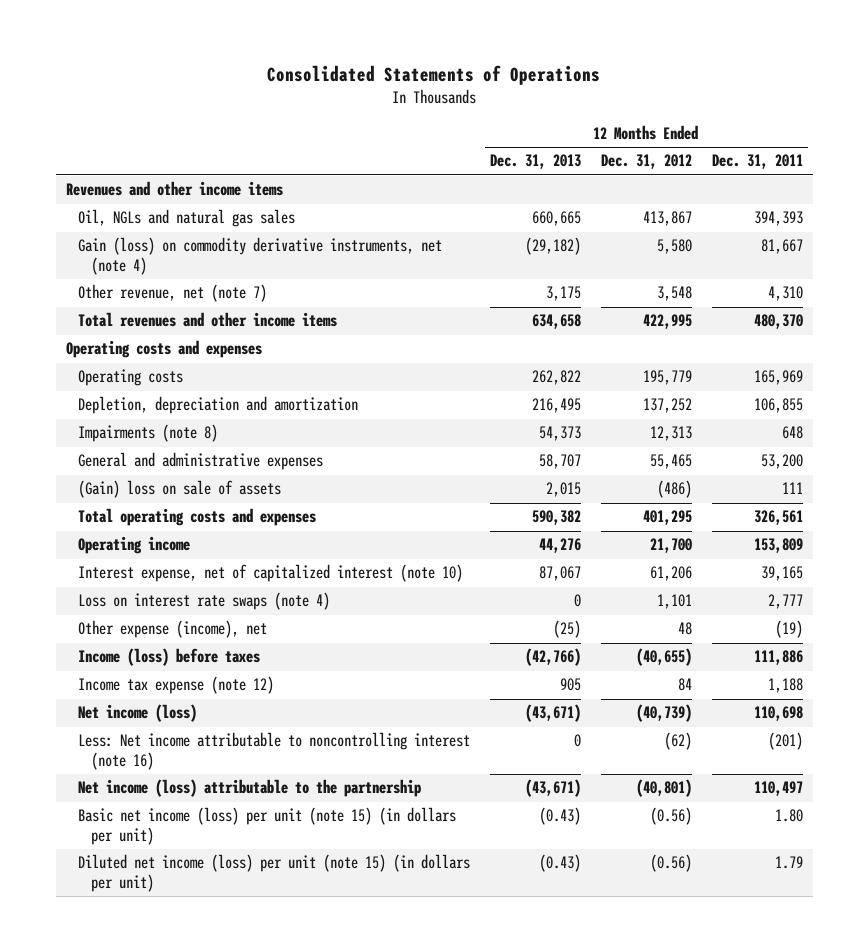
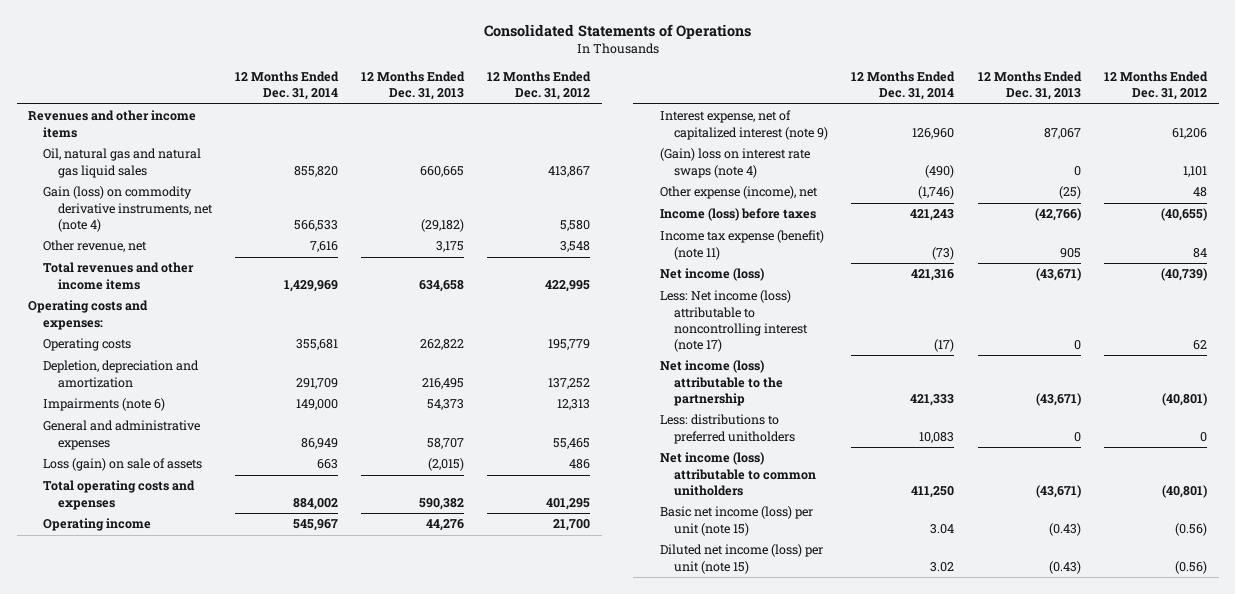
- | 12 Months Ended Dec. 31, 2013 | 12 Months Ended Dec. 31, 2012 | 12 Months Ended Dec. 31, 2011
+ | 12 Months Ended Dec. 31, 2014 | 12 Months Ended Dec. 31, 2013 | 12 Months Ended Dec. 31, 2012
- Oil, NGLs and natural gas sales | 660,665 | 413,867 | 394,393
+ Oil, natural gas and natural gas liquid sales | 855,820 | 660,665 | 413,867
- Other revenue, net (note 7) | 3,175 | 3,548 | 4,310
+ Other revenue, net | 7,616 | 3,175 | 3,548
- Operating costs and expenses
+ Operating costs and expenses:
- Impairments (note 8) | 54,373 | 12,313 | 648
+ Impairments (note 6) | 149,000 | 54,373 | 12,313
- (Gain) loss on sale of assets | 2,015 | (486) | 111
+ Loss (gain) on sale of assets | 663 | (2,015) | 486
- Interest expense, net of capitalized interest (note 10) | 87,067 | 61,206 | 39,165
- Loss on interest rate swaps (note 4) | 0 | 1,101 | 2,777
+ Interest expense, net of capitalized interest (note 9) | 126,960 | 87,067 | 61,206
+ (Gain) loss on interest rate swaps (note 4) | (490) | 0 | 1,101
- Income tax expense (note 12) | 905 | 84 | 1,188
+ Income tax expense (benefit) (note 11) | (73) | 905 | 84
- Less: Net income attributable to noncontrolling interest (note 16) | 0 | (62) | (201)
+ Less: Net income (loss) attributable to noncontrolling interest (note 17) | (17) | 0 | 62
- Basic net income (loss) per unit (note 15) (in dollars per unit) | (0.43) | (0.56) | 1.80
- Diluted net income (loss) per unit (note 15) (in dollars per unit) | (0.43) | (0.56) | 1.79
+ Less: distributions to preferred unitholders | 10,083 | 0 | 0
+ Net income (loss) attributable to common unitholders | 411,250 | (43,671) | (40,801)
+ Basic net income (loss) per unit (note 15) | 3.04 | (0.43) | (0.56)
+ Diluted net income (loss) per unit (note 15) | 3.02 | (0.43) | (0.56)

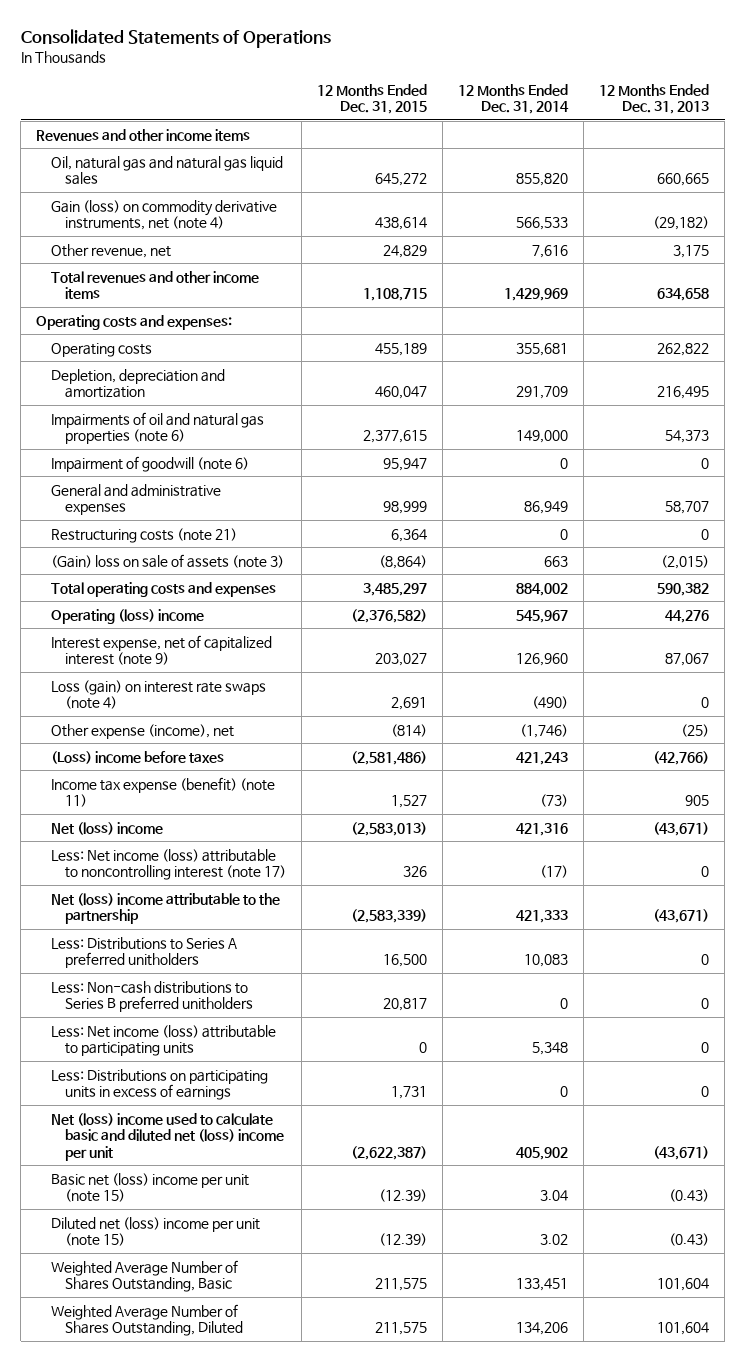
- | 12 Months Ended Dec. 31, 2014 | 12 Months Ended Dec. 31, 2013 | 12 Months Ended Dec. 31, 2012
+ | 12 Months Ended Dec. 31, 2015 | 12 Months Ended Dec. 31, 2014 | 12 Months Ended Dec. 31, 2013
- Impairments (note 6) | 149,000 | 54,373 | 12,313
+ Impairments of oil and natural gas properties (note 6) | 2,377,615 | 149,000 | 54,373
+ Impairment of goodwill (note 6) | 95,947 | 0 | 0
- Loss (gain) on sale of assets | 663 | (2,015) | 486
+ Restructuring costs (note 21) | 6,364 | 0 | 0
+ (Gain) loss on sale of assets (note 3) | (8,864) | 663 | (2,015)
- Operating income | 545,967 | 44,276 | 21,700
+ Operating (loss) income | (2,376,582) | 545,967 | 44,276
- (Gain) loss on interest rate swaps (note 4) | (490) | 0 | 1,101
+ Loss (gain) on interest rate swaps (note 4) | 2,691 | (490) | 0
- Income (loss) before taxes | 421,243 | (42,766) | (40,655)
+ (Loss) income before taxes | (2,581,486) | 421,243 | (42,766)
- Net income (loss) | 421,316 | (43,671) | (40,739)
+ Net (loss) income | (2,583,013) | 421,316 | (43,671)
- Net income (loss) attributable to the partnership | 421,333 | (43,671) | (40,801)
- Less: distributions to preferred unitholders | 10,083 | 0 | 0
- Net income (loss) attributable to common unitholders | 411,250 | (43,671) | (40,801)
- Basic net income (loss) per unit (note 15) | 3.04 | (0.43) | (0.56)
- Diluted net income (loss) per unit (note 15) | 3.02 | (0.43) | (0.56)
+ Net (loss) income attributable to the partnership | (2,583,339) | 421,333 | (43,671)
+ Less: Distributions to Series A preferred unitholders | 16,500 | 10,083 | 0
+ Less: Non-cash distributions to Series B preferred unitholders | 20,817 | 0 | 0
+ Less: Net income (loss) attributable to participating units | 0 | 5,348 | 0
+ Less: Distributions on participating units in excess of earnings | 1,731 | 0 | 0
+ Net (loss) income used to calculate basic and diluted net (loss) income per unit | (2,622,387) | 405,902 | (43,671)
+ Basic net (loss) income per unit (note 15) | (12.39) | 3.04 | (0.43)
+ Diluted net (loss) income per unit (note 15) | (12.39) | 3.02 | (0.43)
+ Weighted Average Number of Shares Outstanding, Basic | 211,575 | 133,451 | 101,604
+ Weighted Average Number of Shares Outstanding, Diluted | 211,575 | 134,206 | 101,604

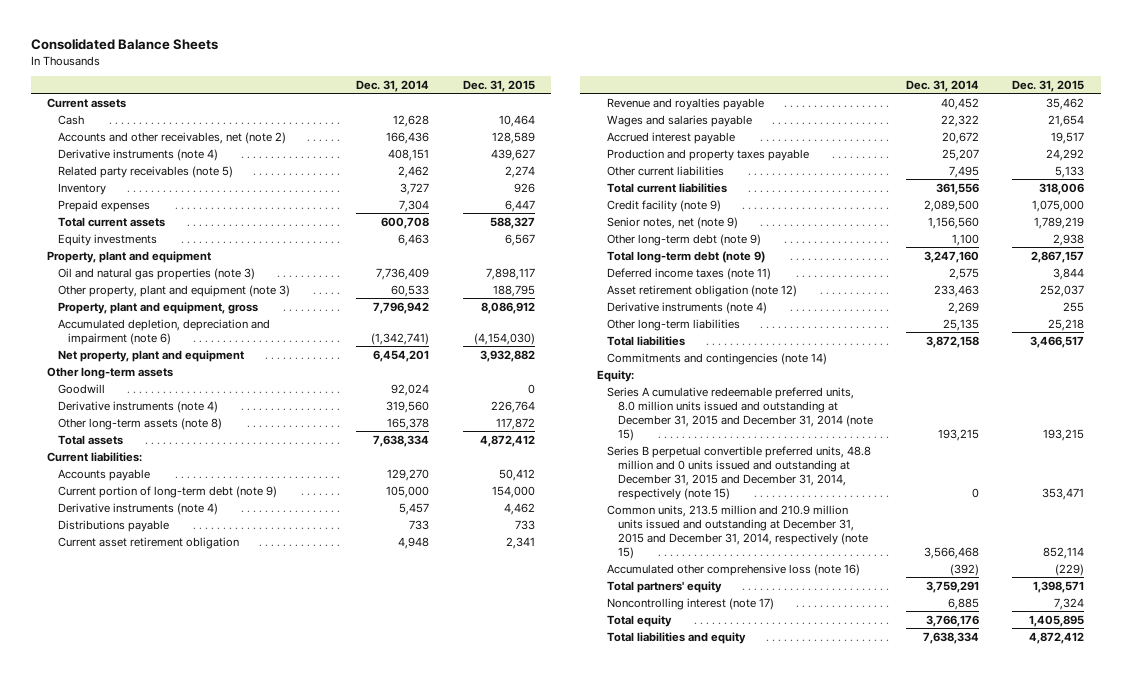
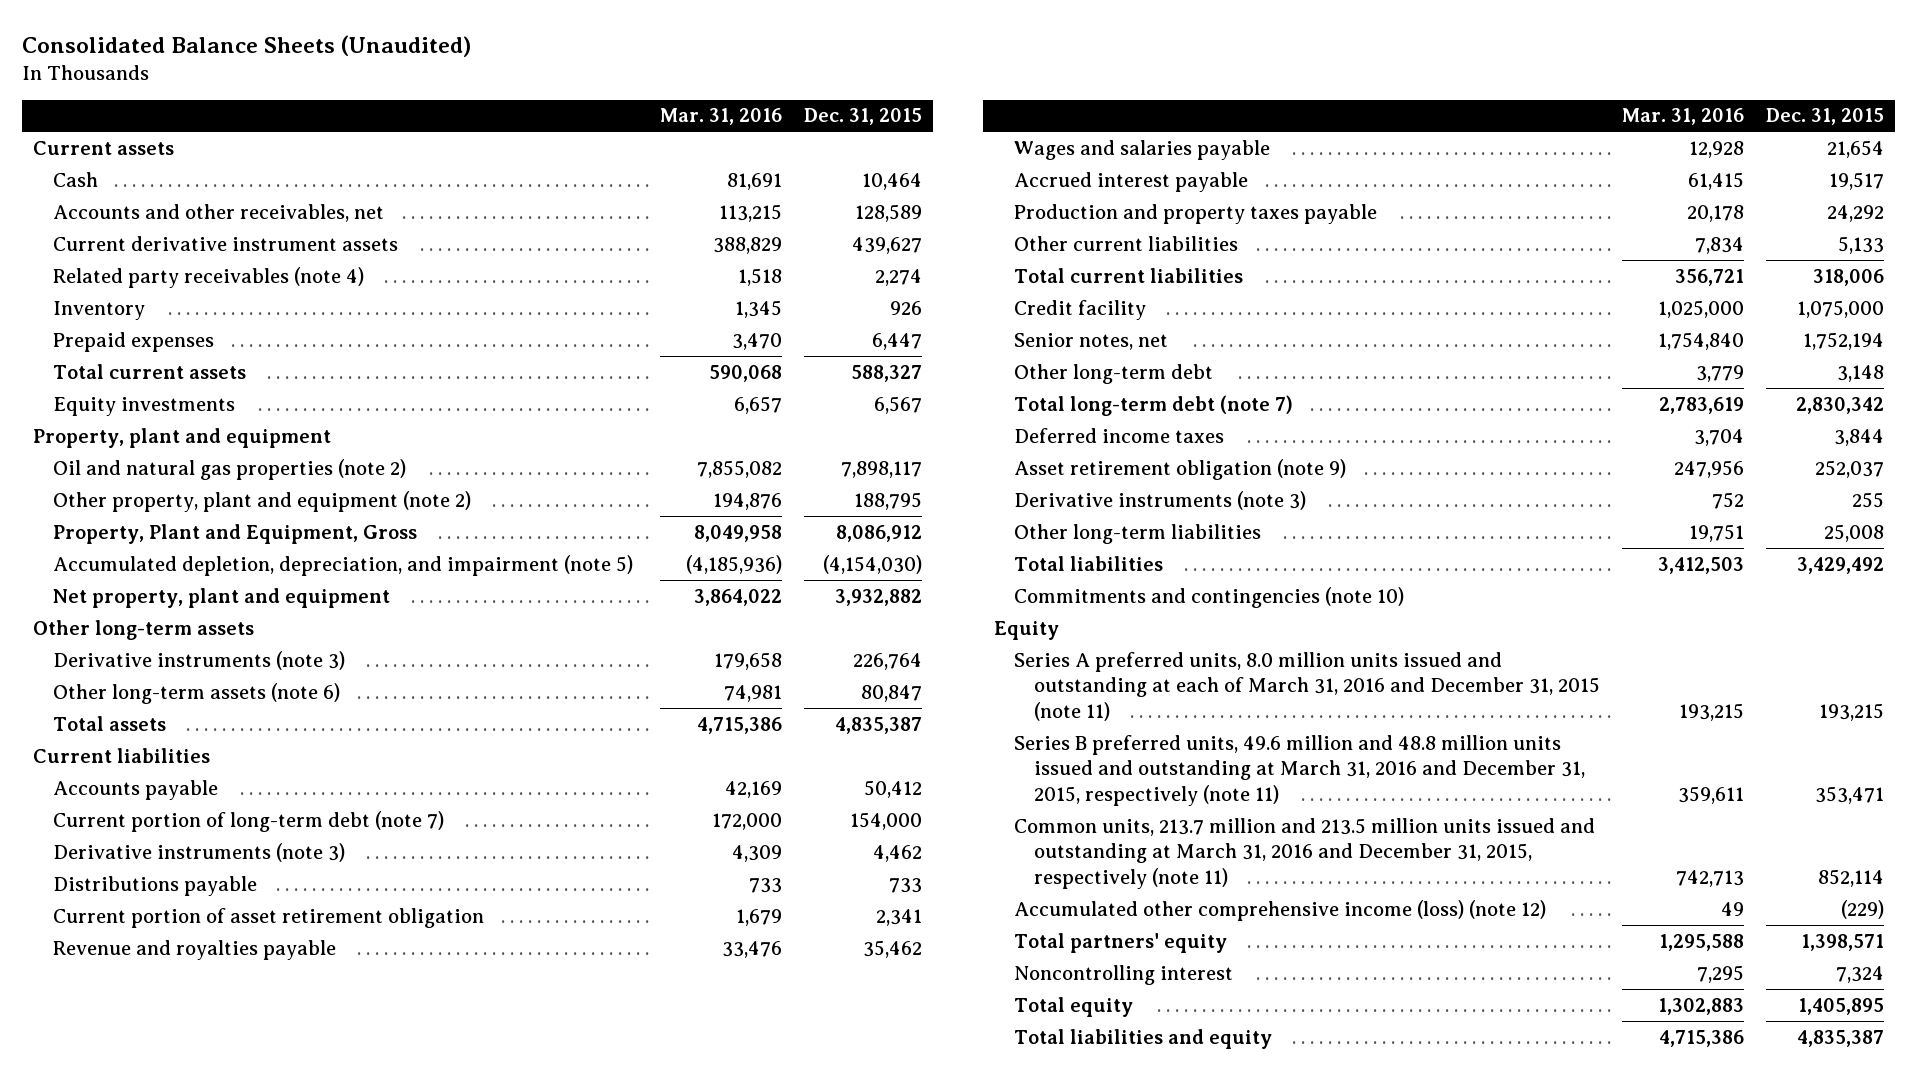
- Consolidated Balance Sheets
+ Consolidated Balance Sheets (Unaudited)
- | Dec. 31, 2014 | Dec. 31, 2015
+ | Mar. 31, 2016 | Dec. 31, 2015
- Accounts and other receivables, net (note 2) | 166,436 | 128,589
- Derivative instruments (note 4) | 408,151 | 439,627
- Related party receivables (note 5) | 2,462 | 2,274
+ Accounts and other receivables, net | 113,215 | 128,589
+ Current derivative instrument assets | 388,829 | 439,627
+ Related party receivables (note 4) | 1,518 | 2,274
- Oil and natural gas properties (note 3) | 7,736,409 | 7,898,117
- Other property, plant and equipment (note 3) | 60,533 | 188,795
- Property, plant and equipment, gross | 7,796,942 | 8,086,912
- Accumulated depletion, depreciation and impairment (note 6) | (1,342,741) | (4,154,030)
+ Oil and natural gas properties (note 2) | 7,855,082 | 7,898,117
+ Other property, plant and equipment (note 2) | 194,876 | 188,795
+ Property, Plant and Equipment, Gross | 8,049,958 | 8,086,912
+ Accumulated depletion, depreciation, and impairment (note 5) | (4,185,936) | (4,154,030)
- Goodwill | 92,024 | 0
- Derivative instruments (note 4) | 319,560 | 226,764
- Other long-term assets (note 8) | 165,378 | 117,872
- Total assets | 7,638,334 | 4,872,412
- Current liabilities:
+ Derivative instruments (note 3) | 179,658 | 226,764
+ Other long-term assets (note 6) | 74,981 | 80,847
+ Total assets | 4,715,386 | 4,835,387
+ Current liabilities
- Current portion of long-term debt (note 9) | 105,000 | 154,000
- Derivative instruments (note 4) | 5,457 | 4,462
+ Current portion of long-term debt (note 7) | 172,000 | 154,000
+ Derivative instruments (note 3) | 4,309 | 4,462
- Current asset retirement obligation | 4,948 | 2,341
+ Current portion of asset retirement obligation | 1,679 | 2,341
- Credit facility (note 9) | 2,089,500 | 1,075,000
- Senior notes, net (note 9) | 1,156,560 | 1,789,219
- Other long-term debt (note 9) | 1,100 | 2,938
- Total long-term debt (note 9) | 3,247,160 | 2,867,157
- Deferred income taxes (note 11) | 2,575 | 3,844
- Asset retirement obligation (note 12) | 233,463 | 252,037
- Derivative instruments (note 4) | 2,269 | 255
- Other long-term liabilities | 25,135 | 25,218
- Total liabilities | 3,872,158 | 3,466,517
- Commitments and contingencies (note 14)
- Equity:
- Series A cumulative redeemable preferred units, 8.0 million units issued and outstanding at December 31, 2015 and December 31, 2014 (note 15) | 193,215 | 193,215
- Series B perpetual convertible preferred units, 48.8 million and 0 units issued and outstanding at December 31, 2015 and December 31, 2014, respectively (note 15) | 0 | 353,471
- Common units, 213.5 million and 210.9 million units issued and outstanding at December 31, 2015 and December 31, 2014, respectively (note 15) | 3,566,468 | 852,114
- Accumulated other comprehensive loss (note 16) | (392) | (229)
+ Credit facility | 1,025,000 | 1,075,000
+ Senior notes, net | 1,754,840 | 1,752,194
+ Other long-term debt | 3,779 | 3,148
+ Total long-term debt (note 7) | 2,783,619 | 2,830,342
+ Deferred income taxes | 3,704 | 3,844
+ Asset retirement obligation (note 9) | 247,956 | 252,037
+ Derivative instruments (note 3) | 752 | 255
+ Other long-term liabilities | 19,751 | 25,008
+ Total liabilities | 3,412,503 | 3,429,492
+ Commitments and contingencies (note 10)
+ Equity
+ Series A preferred units, 8.0 million units issued and outstanding at each of March 31, 2016 and December 31, 2015 (note 11) | 193,215 | 193,215
+ Series B preferred units, 49.6 million and 48.8 million units issued and outstanding at March 31, 2016 and December 31, 2015, respectively (note 11) | 359,611 | 353,471
+ Common units, 213.7 million and 213.5 million units issued and outstanding at March 31, 2016 and December 31, 2015, respectively (note 11) | 742,713 | 852,114
+ Accumulated other comprehensive income (loss) (note 12) | 49 | (229)
- Noncontrolling interest (note 17) | 6,885 | 7,324
+ Noncontrolling interest | 7,295 | 7,324
- Total liabilities and equity | 7,638,334 | 4,872,412
+ Total liabilities and equity | 4,715,386 | 4,835,387

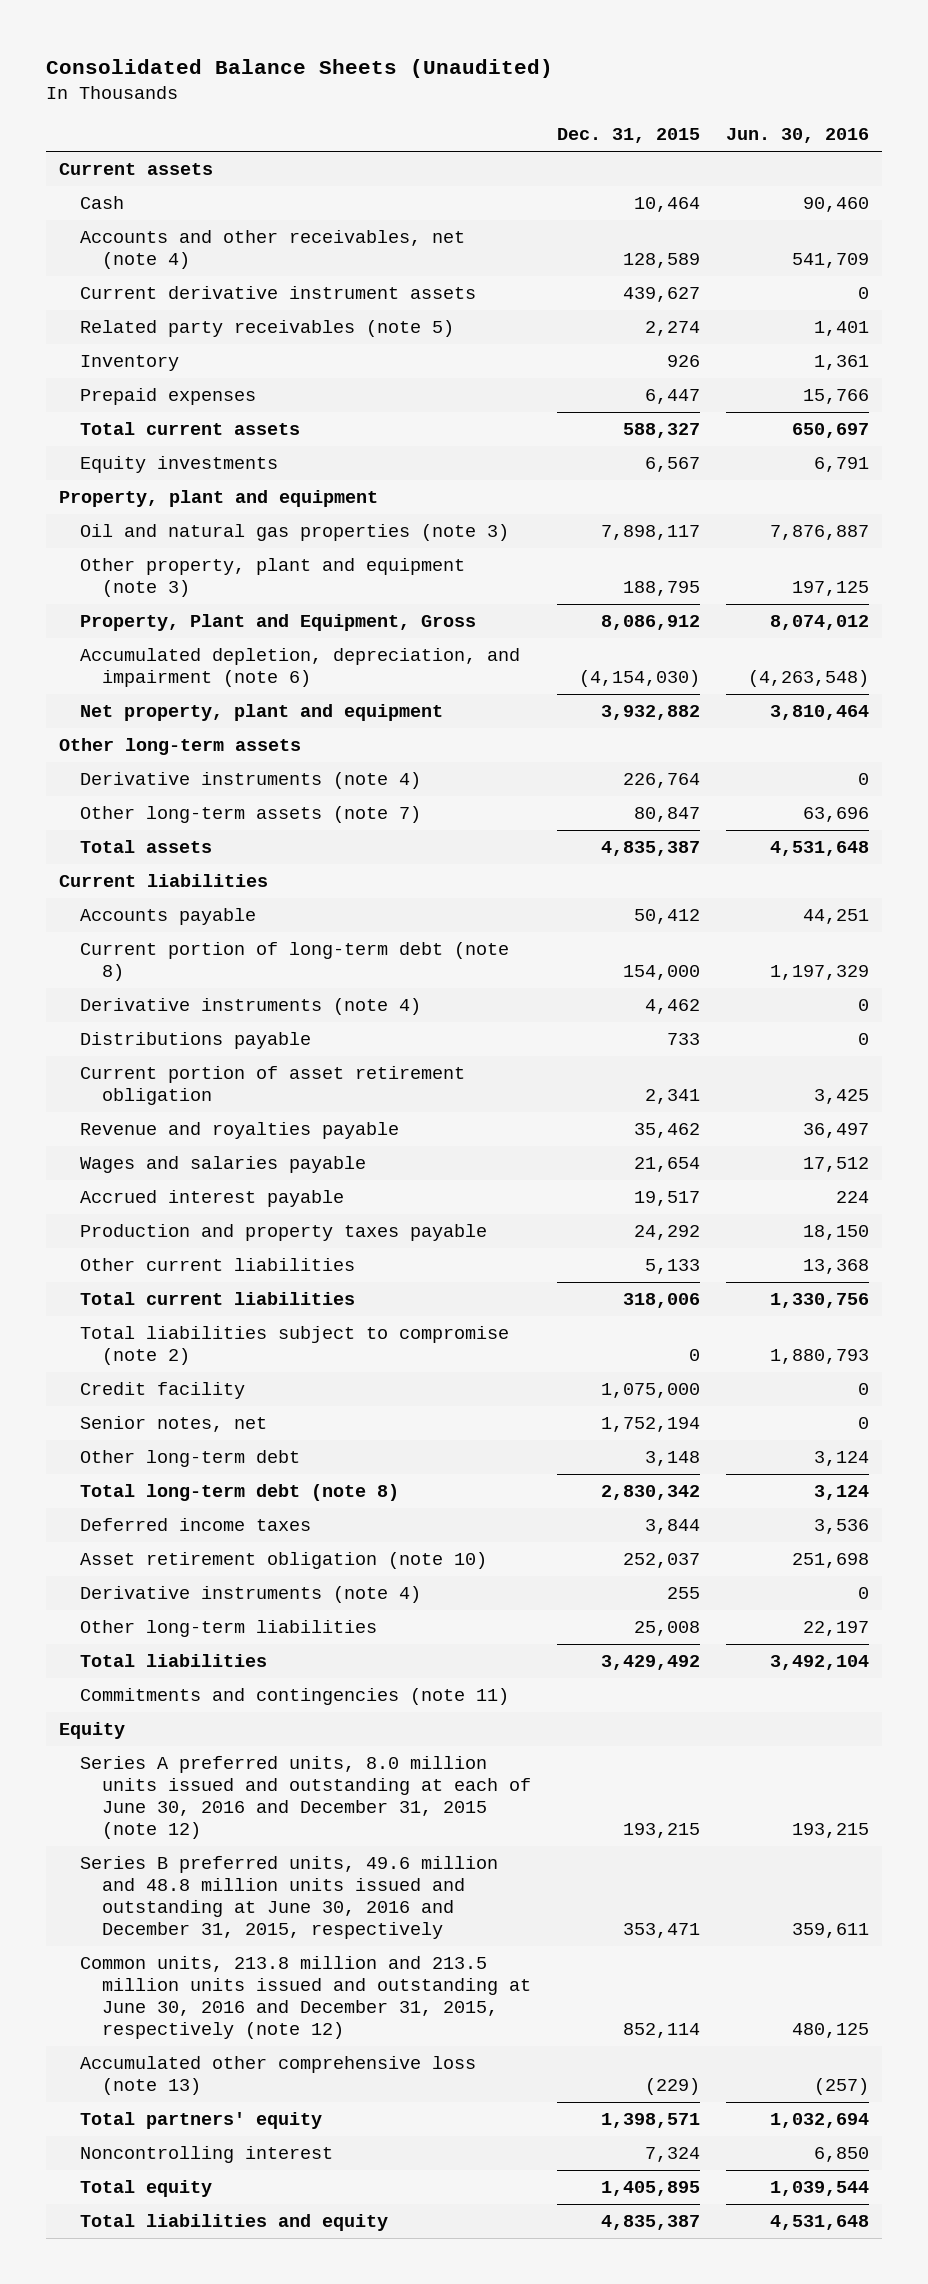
- | Mar. 31, 2016 | Dec. 31, 2015
+ | Dec. 31, 2015 | Jun. 30, 2016
- Accounts and other receivables, net | 113,215 | 128,589
+ Accounts and other receivables, net (note 4) | 128,589 | 541,709
- Related party receivables (note 4) | 1,518 | 2,274
+ Related party receivables (note 5) | 2,274 | 1,401
- Oil and natural gas properties (note 2) | 7,855,082 | 7,898,117
- Other property, plant and equipment (note 2) | 194,876 | 188,795
+ Oil and natural gas properties (note 3) | 7,898,117 | 7,876,887
+ Other property, plant and equipment (note 3) | 188,795 | 197,125
- Accumulated depletion, depreciation, and impairment (note 5) | (4,185,936) | (4,154,030)
+ Accumulated depletion, depreciation, and impairment (note 6) | (4,154,030) | (4,263,548)
- Derivative instruments (note 3) | 179,658 | 226,764
- Other long-term assets (note 6) | 74,981 | 80,847
+ Derivative instruments (note 4) | 226,764 | 0
+ Other long-term assets (note 7) | 80,847 | 63,696
- Current portion of long-term debt (note 7) | 172,000 | 154,000
- Derivative instruments (note 3) | 4,309 | 4,462
+ Current portion of long-term debt (note 8) | 154,000 | 1,197,329
+ Derivative instruments (note 4) | 4,462 | 0
+ Total liabilities subject to compromise (note 2) | 0 | 1,880,793
- Total long-term debt (note 7) | 2,783,619 | 2,830,342
+ Total long-term debt (note 8) | 2,830,342 | 3,124
- Asset retirement obligation (note 9) | 247,956 | 252,037
- Derivative instruments (note 3) | 752 | 255
+ Asset retirement obligation (note 10) | 252,037 | 251,698
+ Derivative instruments (note 4) | 255 | 0
- Commitments and contingencies (note 10)
+ Commitments and contingencies (note 11)
- Series A preferred units, 8.0 million units issued and outstanding at each of March 31, 2016 and December 31, 2015 (note 11) | 193,215 | 193,215
- Series B preferred units, 49.6 million and 48.8 million units issued and outstanding at March 31, 2016 and December 31, 2015, respectively (note 11) | 359,611 | 353,471
- Common units, 213.7 million and 213.5 million units issued and outstanding at March 31, 2016 and December 31, 2015, respectively (note 11) | 742,713 | 852,114
- Accumulated other comprehensive income (loss) (note 12) | 49 | (229)
+ Series A preferred units, 8.0 million units issued and outstanding at each of June 30, 2016 and December 31, 2015 (note 12) | 193,215 | 193,215
+ Series B preferred units, 49.6 million and 48.8 million units issued and outstanding at June 30, 2016 and December 31, 2015, respectively | 353,471 | 359,611
+ Common units, 213.8 million and 213.5 million units issued and outstanding at June 30, 2016 and December 31, 2015, respectively (note 12) | 852,114 | 480,125
+ Accumulated other comprehensive loss (note 13) | (229) | (257)

